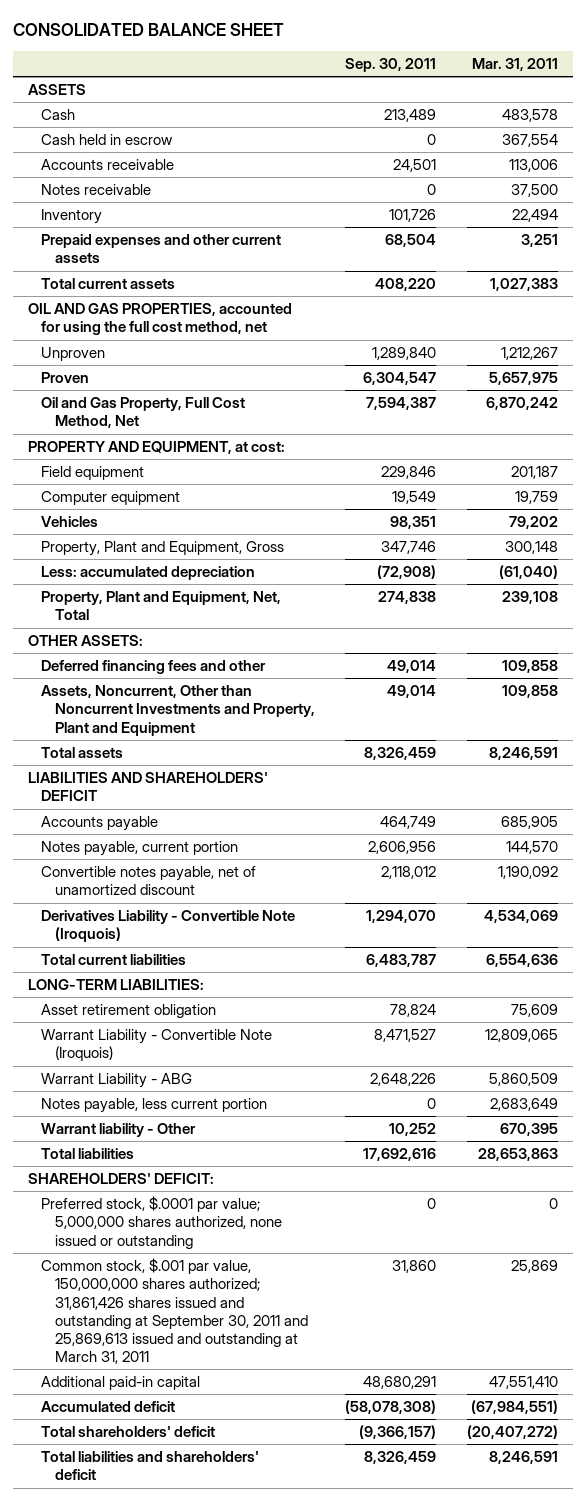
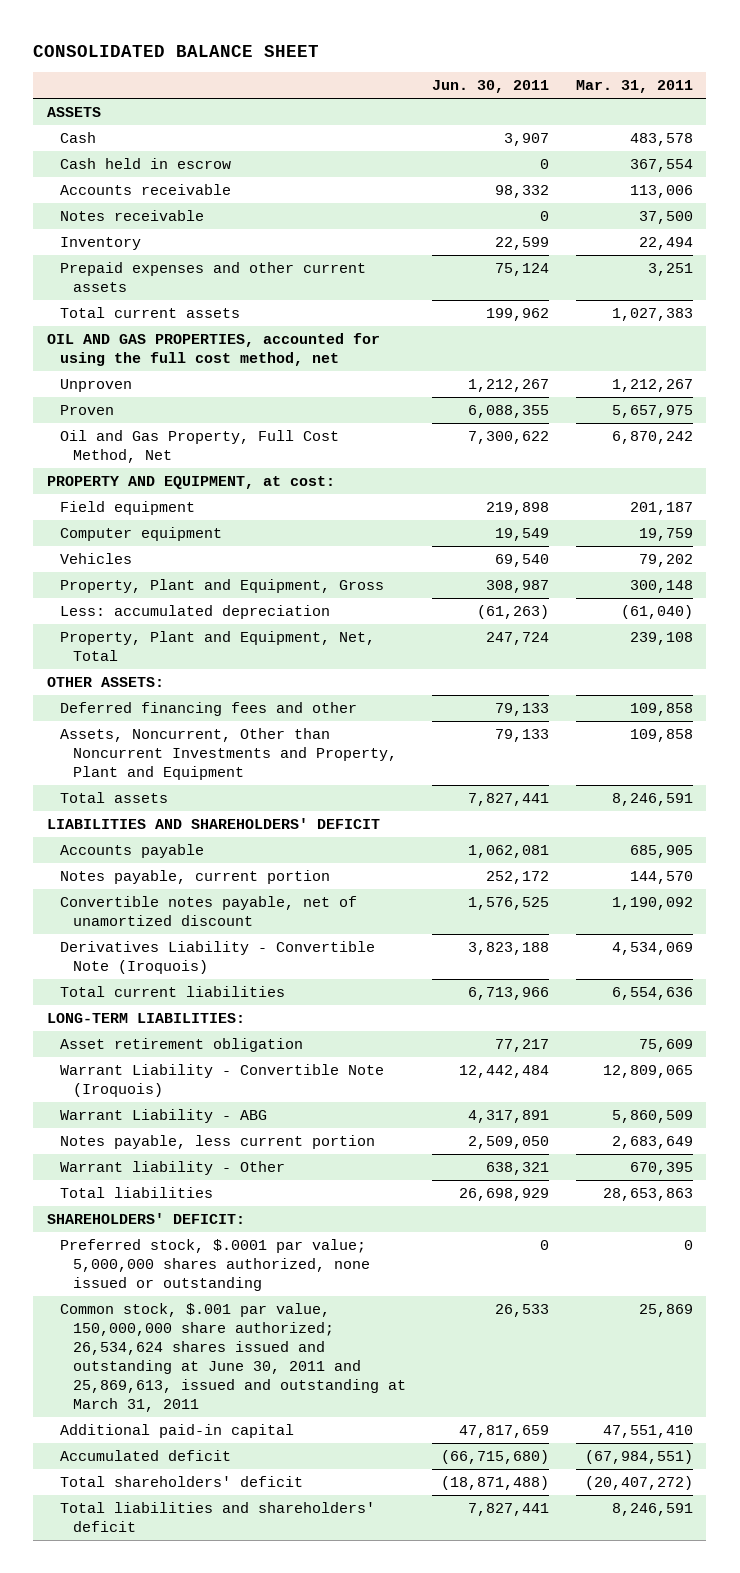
- | Sep. 30, 2011 | Mar. 31, 2011
+ | Jun. 30, 2011 | Mar. 31, 2011
- Common stock, $.001 par value, 150,000,000 shares authorized; 31,861,426 shares issued and outstanding at September 30, 2011 and 25,869,613 issued and outstanding at March 31, 2011 | 31,860 | 25,869
+ Common stock, $.001 par value, 150,000,000 share authorized; 26,534,624 shares issued and outstanding at June 30, 2011 and 25,869,613, issued and outstanding at March 31, 2011 | 26,533 | 25,869

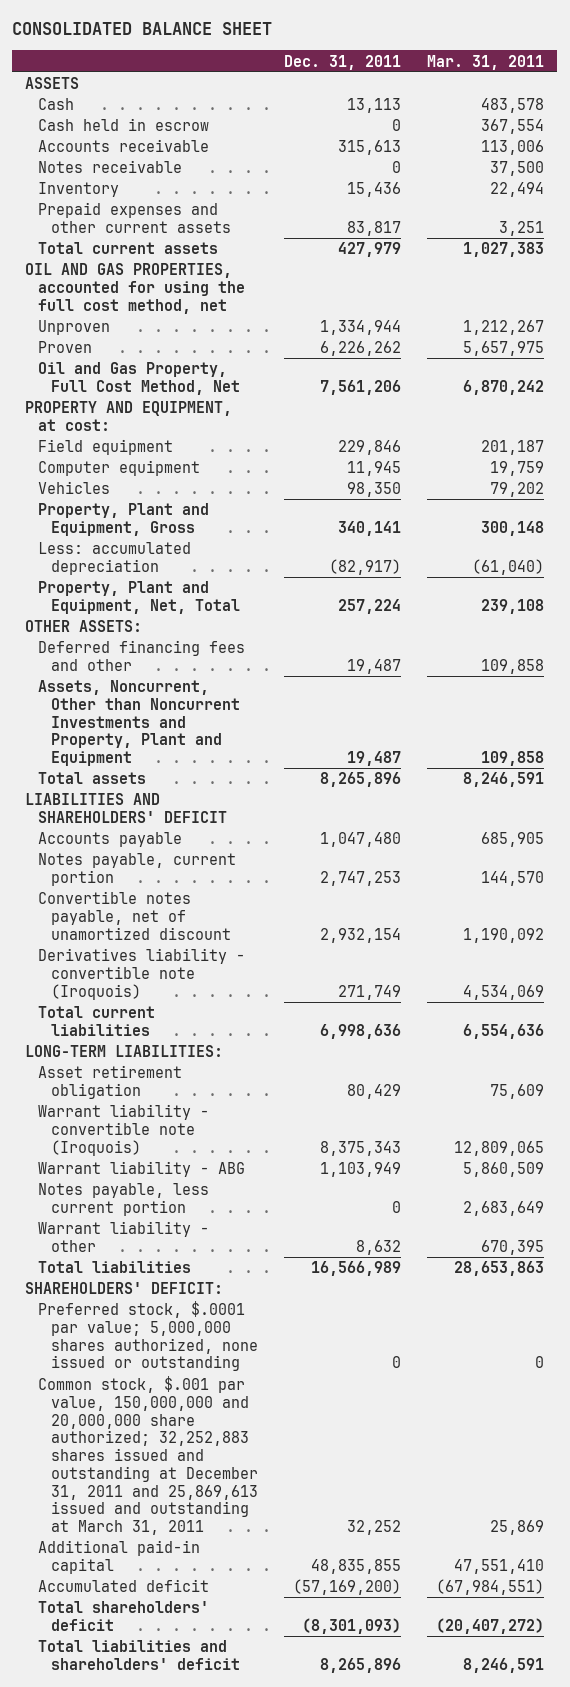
- | Jun. 30, 2011 | Mar. 31, 2011
+ | Dec. 31, 2011 | Mar. 31, 2011
- Derivatives Liability - Convertible Note (Iroquois) | 3,823,188 | 4,534,069
+ Derivatives liability - convertible note (Iroquois) | 271,749 | 4,534,069
- Warrant Liability - Convertible Note (Iroquois) | 12,442,484 | 12,809,065
- Warrant Liability - ABG | 4,317,891 | 5,860,509
+ Warrant liability - convertible note (Iroquois) | 8,375,343 | 12,809,065
+ Warrant liability - ABG | 1,103,949 | 5,860,509
- Warrant liability - Other | 638,321 | 670,395
+ Warrant liability - other | 8,632 | 670,395
- Common stock, $.001 par value, 150,000,000 share authorized; 26,534,624 shares issued and outstanding at June 30, 2011 and 25,869,613, issued and outstanding at March 31, 2011 | 26,533 | 25,869
+ Common stock, $.001 par value, 150,000,000 and 20,000,000 share authorized; 32,252,883 shares issued and outstanding at December 31, 2011 and 25,869,613 issued and outstanding at March 31, 2011 | 32,252 | 25,869

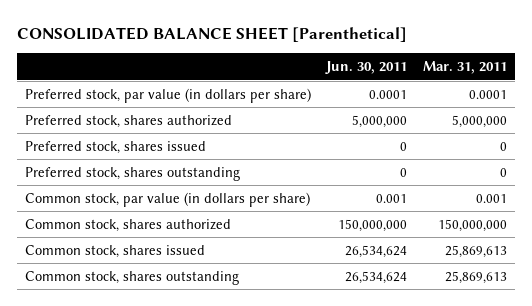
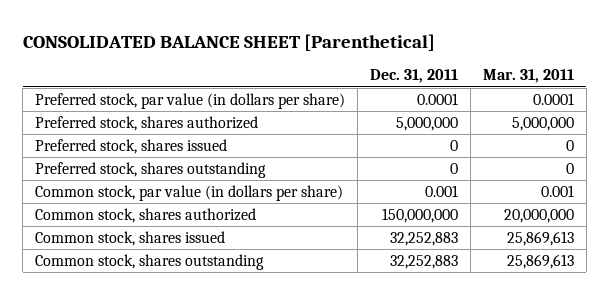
- | Jun. 30, 2011 | Mar. 31, 2011
+ | Dec. 31, 2011 | Mar. 31, 2011
- Common stock, shares authorized | 150,000,000 | 150,000,000
+ Common stock, shares authorized | 150,000,000 | 20,000,000

